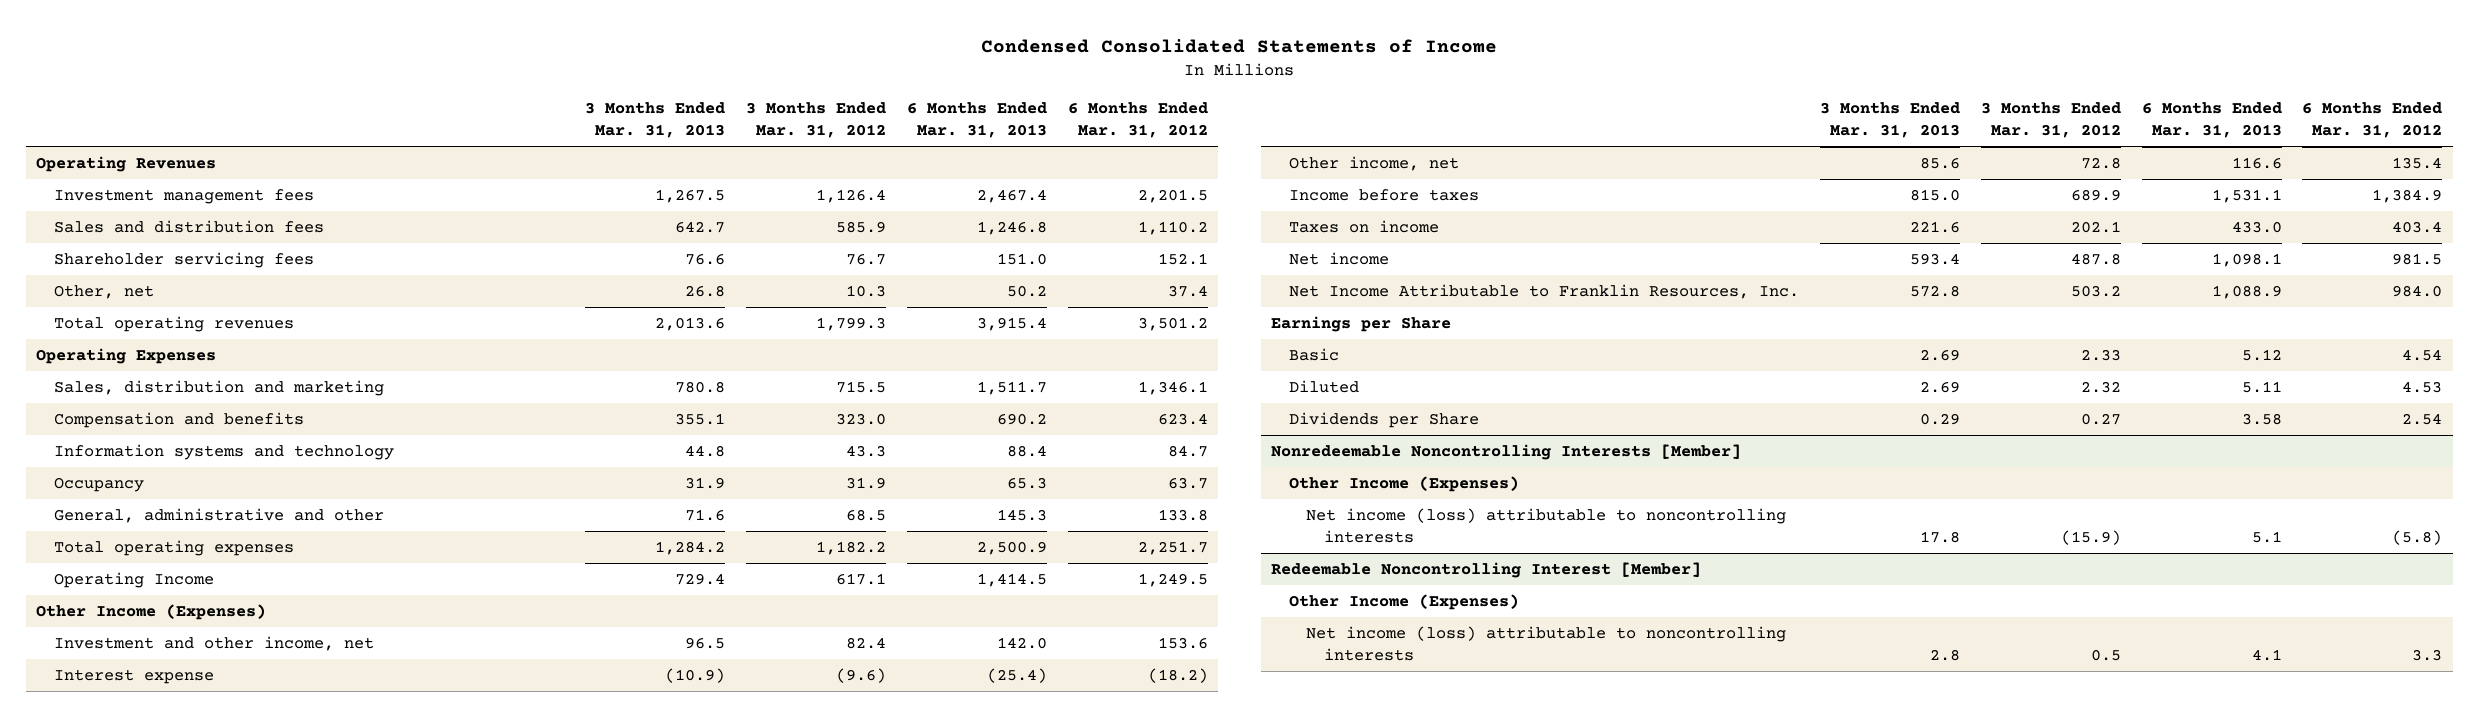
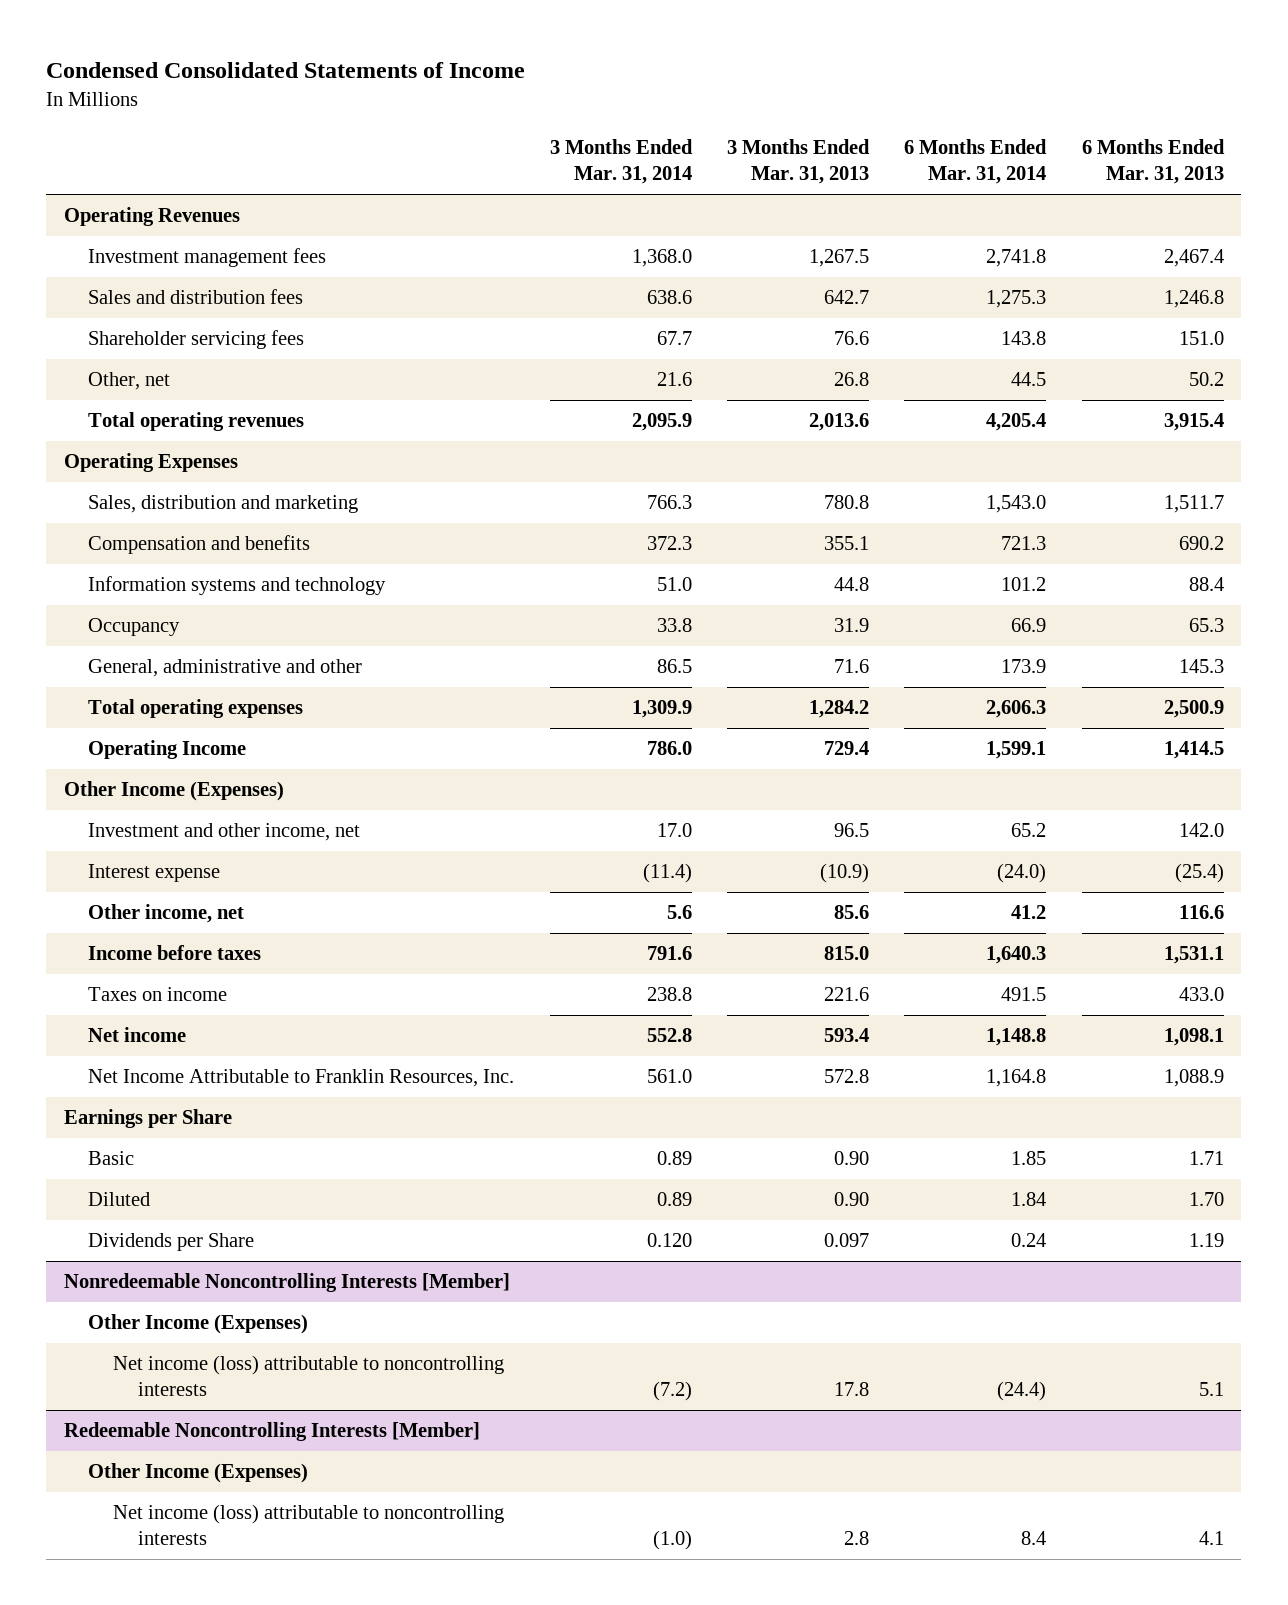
- | 3 Months Ended Mar. 31, 2013 | 3 Months Ended Mar. 31, 2012 | 6 Months Ended Mar. 31, 2013 | 6 Months Ended Mar. 31, 2012
+ | 3 Months Ended Mar. 31, 2014 | 3 Months Ended Mar. 31, 2013 | 6 Months Ended Mar. 31, 2014 | 6 Months Ended Mar. 31, 2013
- Basic | 2.69 | 2.33 | 5.12 | 4.54
- Diluted | 2.69 | 2.32 | 5.11 | 4.53
- Dividends per Share | 0.29 | 0.27 | 3.58 | 2.54
+ Basic | 0.89 | 0.90 | 1.85 | 1.71
+ Diluted | 0.89 | 0.90 | 1.84 | 1.70
+ Dividends per Share | 0.120 | 0.097 | 0.24 | 1.19
- Redeemable Noncontrolling Interest [Member]
+ Redeemable Noncontrolling Interests [Member]

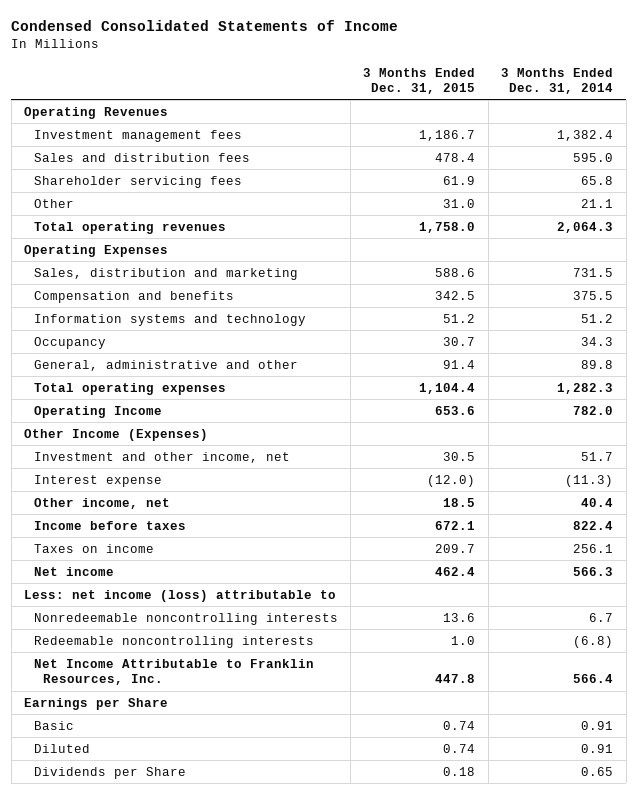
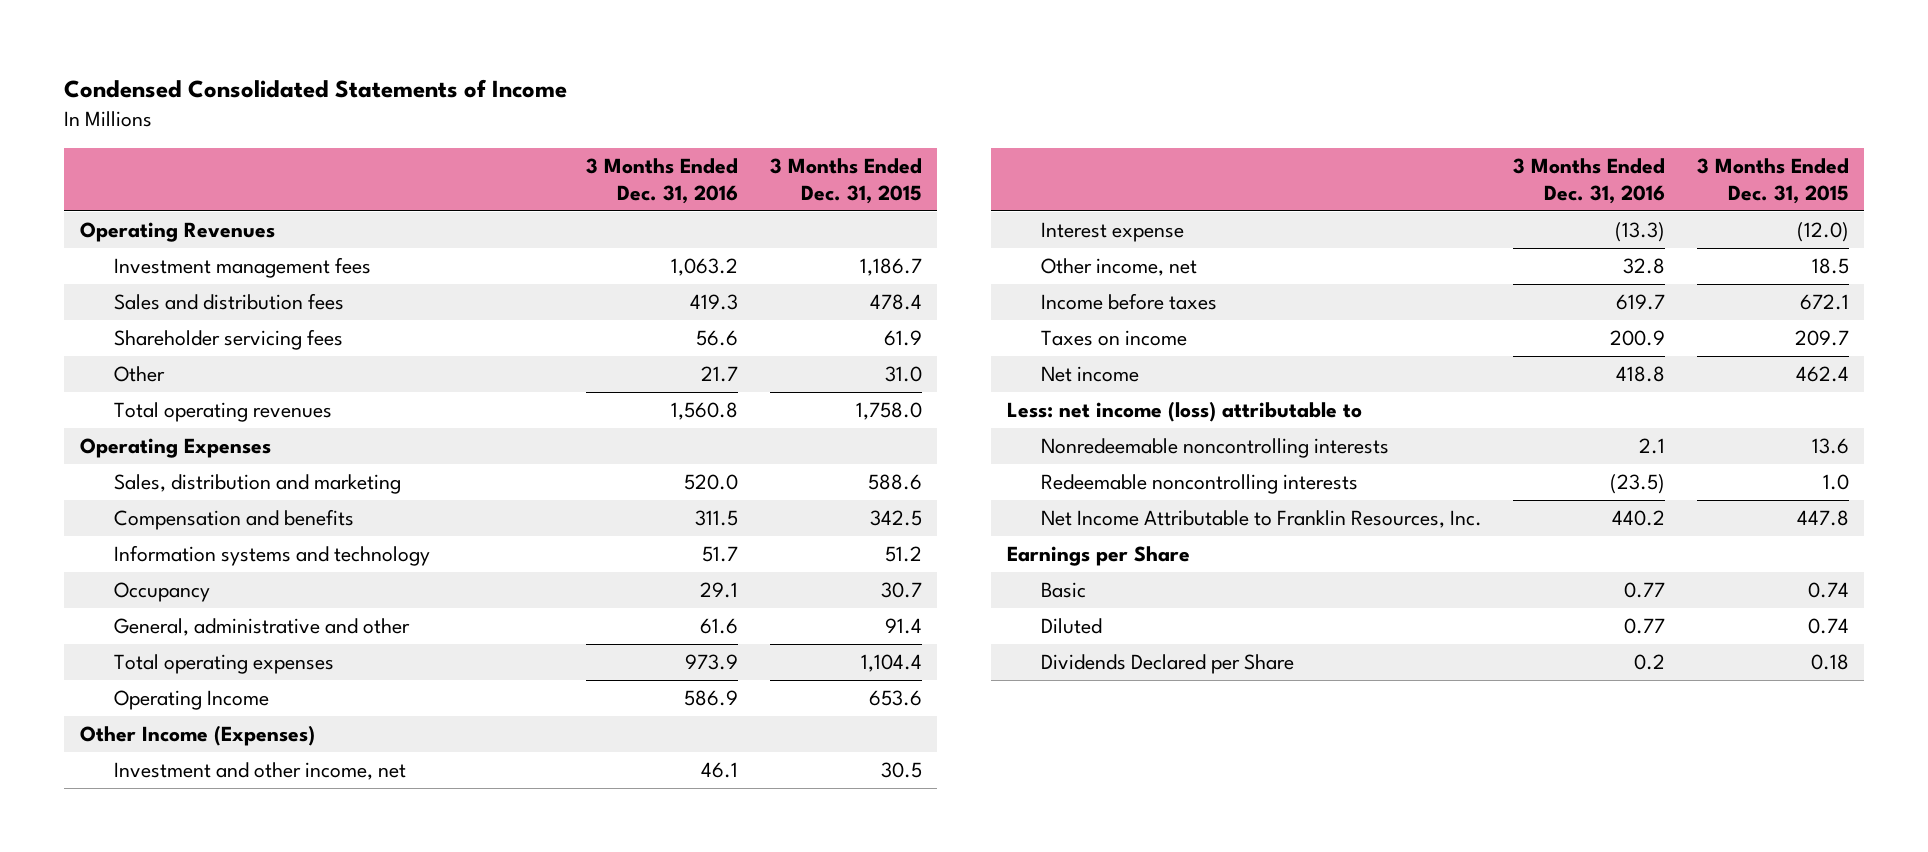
- | 3 Months Ended Dec. 31, 2015 | 3 Months Ended Dec. 31, 2014
+ | 3 Months Ended Dec. 31, 2016 | 3 Months Ended Dec. 31, 2015
- Dividends per Share | 0.18 | 0.65
+ Dividends Declared per Share | 0.2 | 0.18

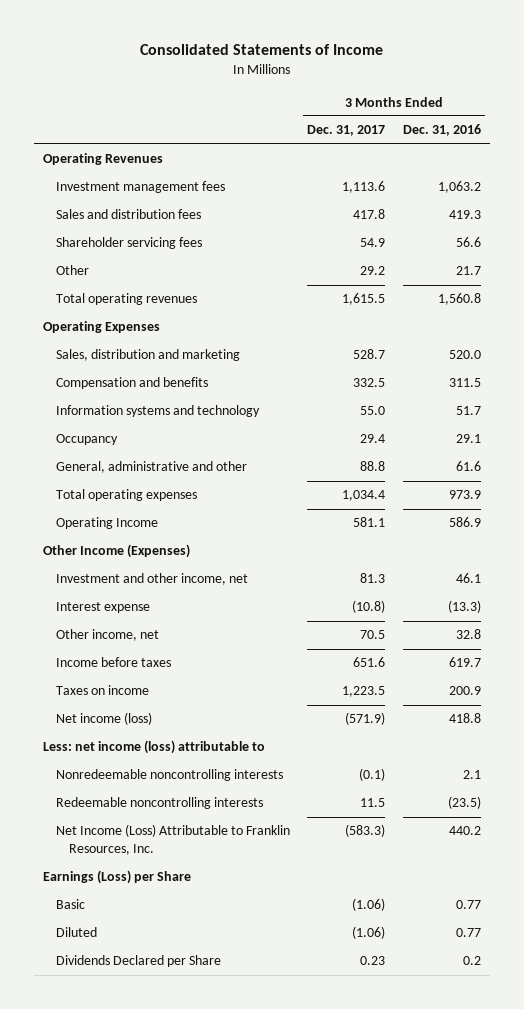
- Condensed Consolidated Statements of Income
+ Consolidated Statements of Income
- | 3 Months Ended Dec. 31, 2016 | 3 Months Ended Dec. 31, 2015
+ | 3 Months Ended Dec. 31, 2017 | 3 Months Ended Dec. 31, 2016
- Net income | 418.8 | 462.4
+ Net income (loss) | (571.9) | 418.8
- Net Income Attributable to Franklin Resources, Inc. | 440.2 | 447.8
- Earnings per Share
+ Net Income (Loss) Attributable to Franklin Resources, Inc. | (583.3) | 440.2
+ Earnings (Loss) per Share

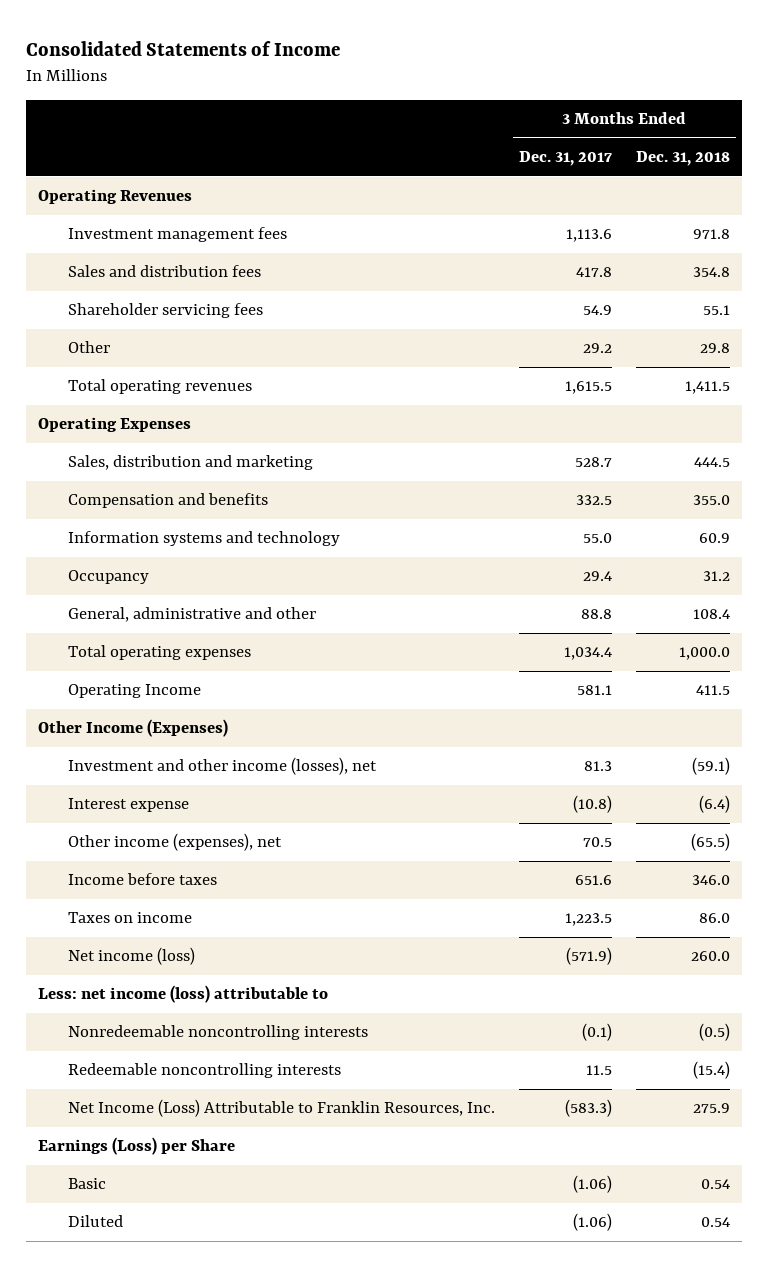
- | 3 Months Ended Dec. 31, 2017 | 3 Months Ended Dec. 31, 2016
+ | 3 Months Ended Dec. 31, 2017 | 3 Months Ended Dec. 31, 2018
- Investment and other income, net | 81.3 | 46.1
+ Investment and other income (losses), net | 81.3 | (59.1)
- Other income, net | 70.5 | 32.8
+ Other income (expenses), net | 70.5 | (65.5)
- Dividends Declared per Share | 0.23 | 0.2

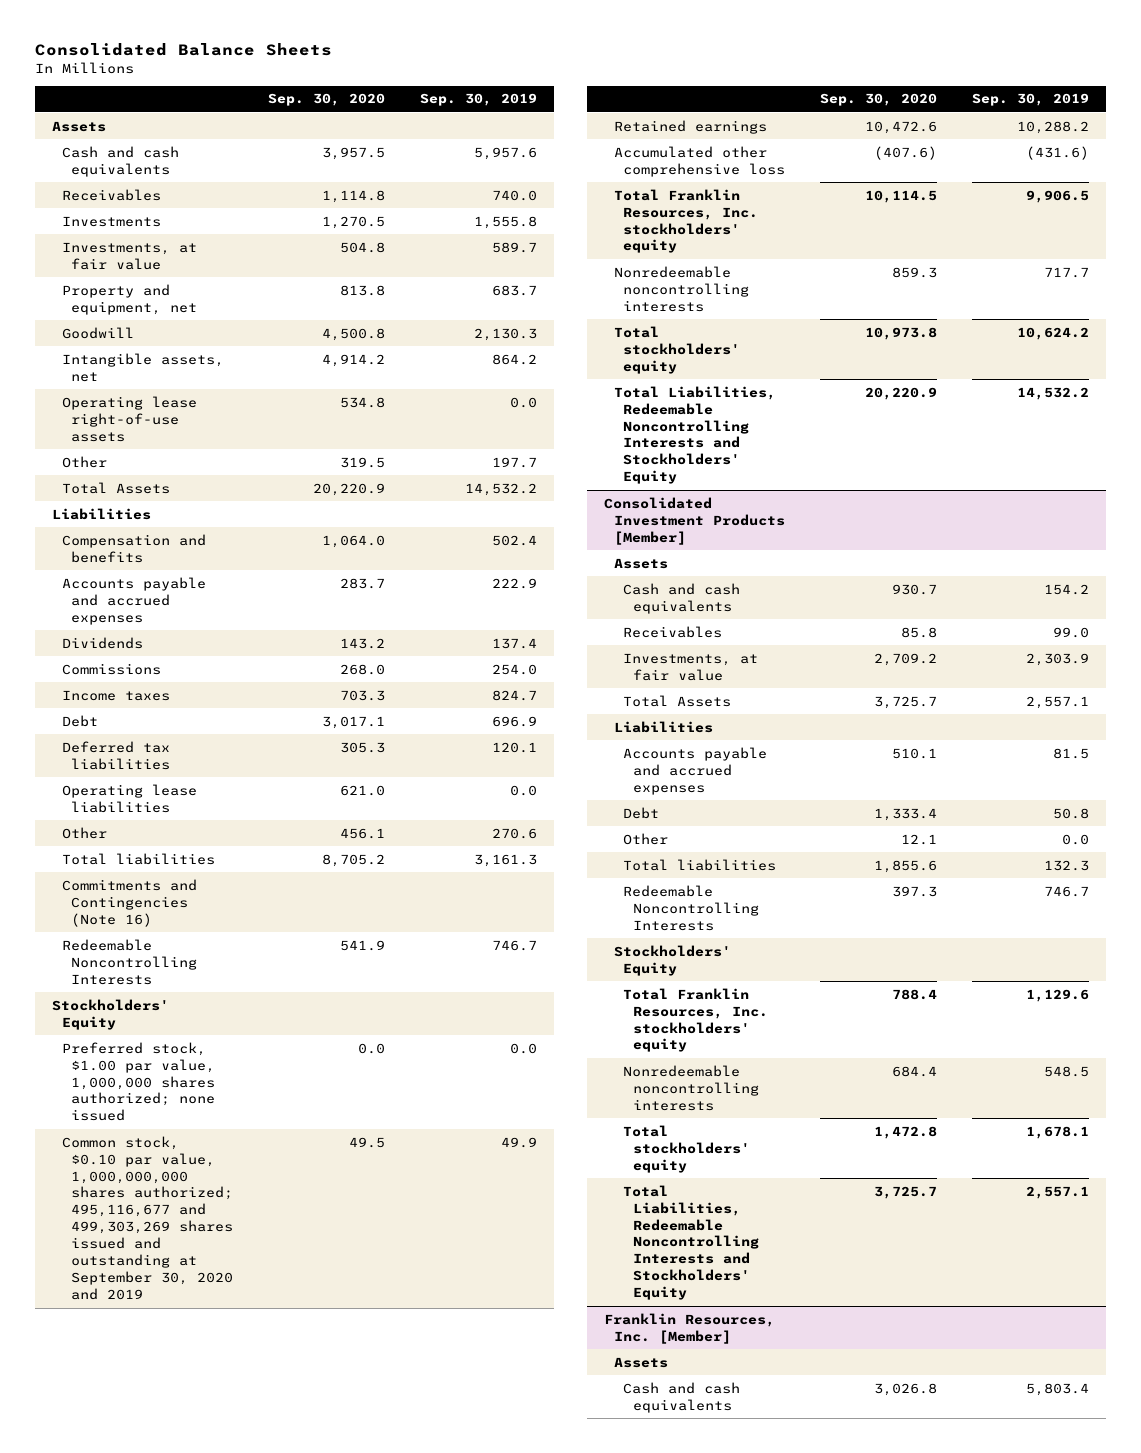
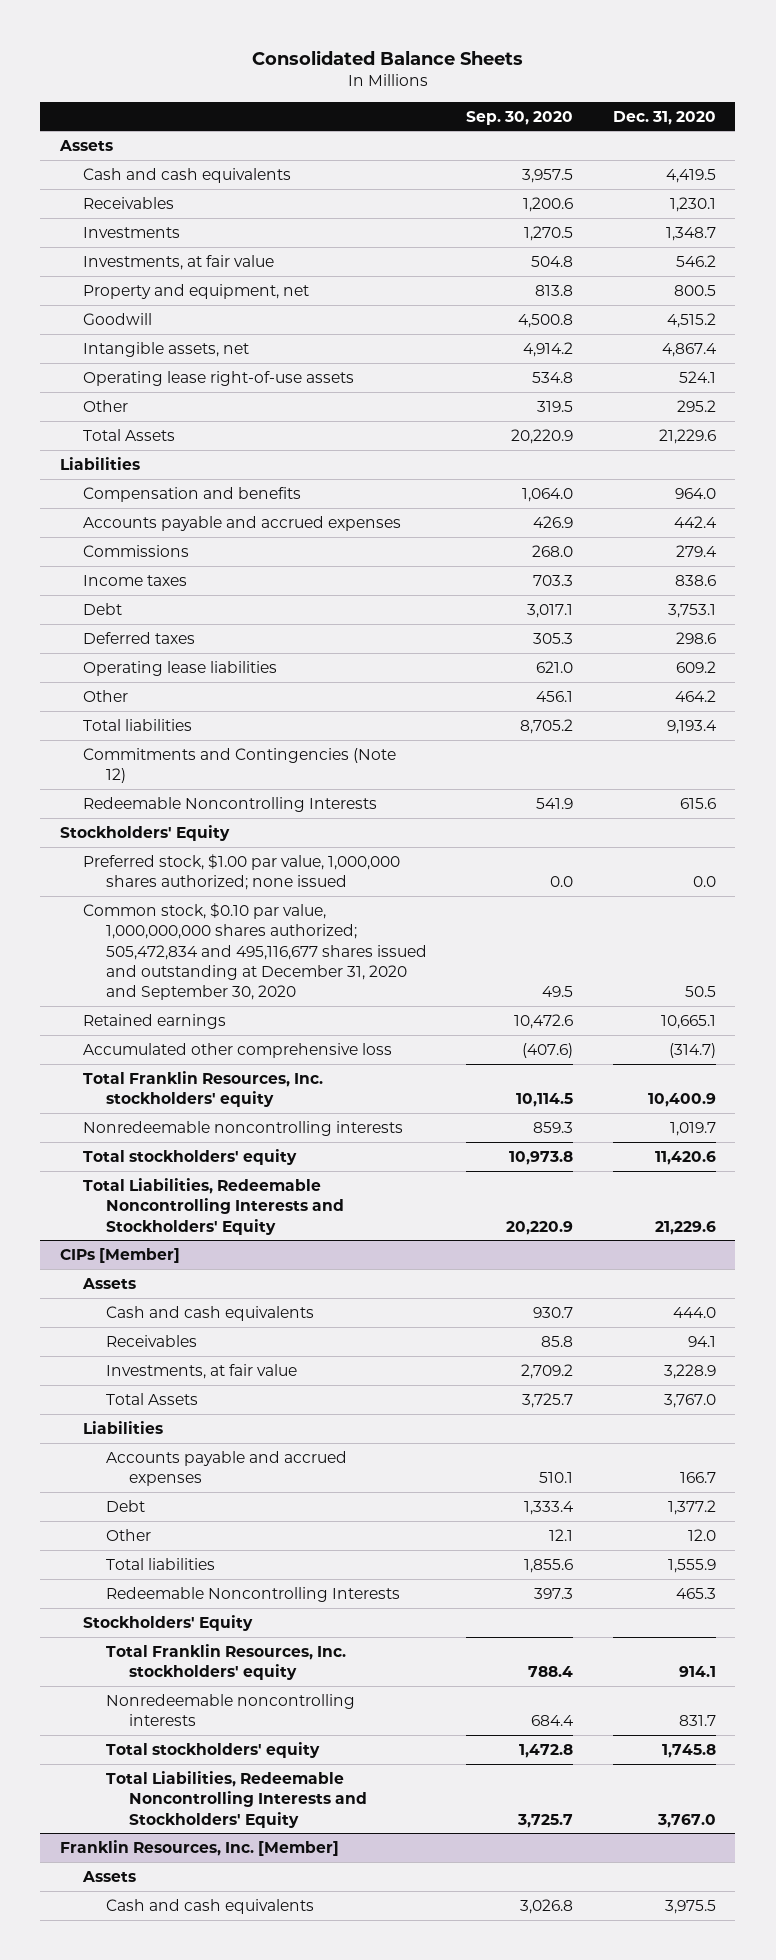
- | Sep. 30, 2020 | Sep. 30, 2019
+ | Sep. 30, 2020 | Dec. 31, 2020
- Receivables | 1,114.8 | 740.0
+ Receivables | 1,200.6 | 1,230.1
- Accounts payable and accrued expenses | 283.7 | 222.9
- Dividends | 143.2 | 137.4
+ Accounts payable and accrued expenses | 426.9 | 442.4
- Deferred tax liabilities | 305.3 | 120.1
+ Deferred taxes | 305.3 | 298.6
- Commitments and Contingencies (Note 16)
+ Commitments and Contingencies (Note 12)
- Common stock, $0.10 par value, 1,000,000,000 shares authorized; 495,116,677 and 499,303,269 shares issued and outstanding at September 30, 2020 and 2019 | 49.5 | 49.9
+ Common stock, $0.10 par value, 1,000,000,000 shares authorized; 505,472,834 and 495,116,677 shares issued and outstanding at December 31, 2020 and September 30, 2020 | 49.5 | 50.5
- Consolidated Investment Products [Member]
+ CIPs [Member]

